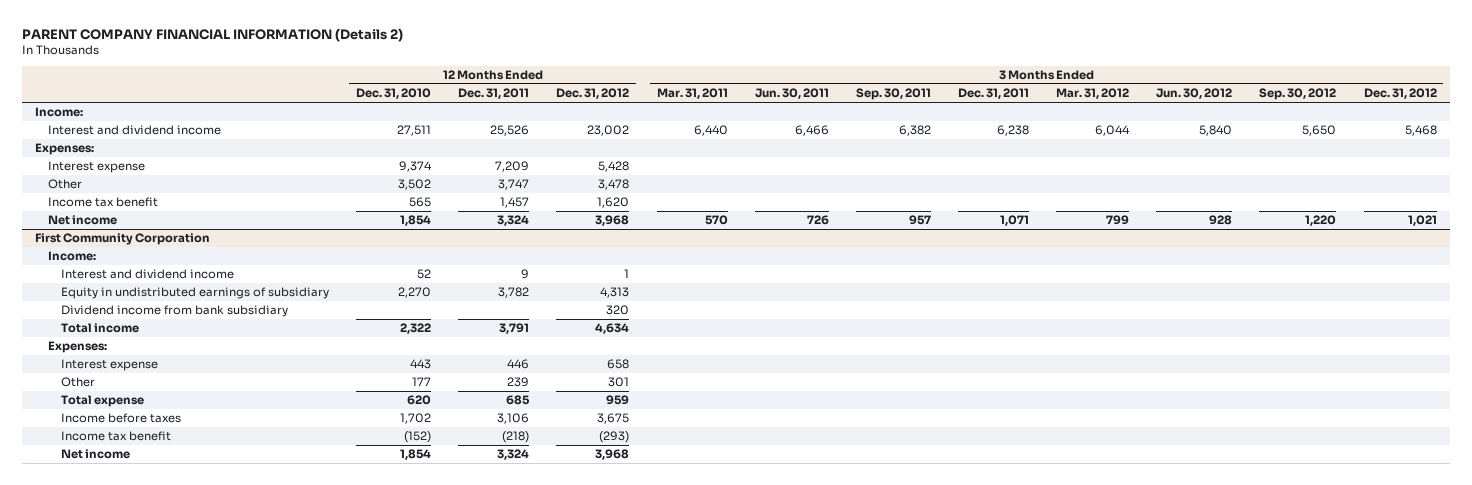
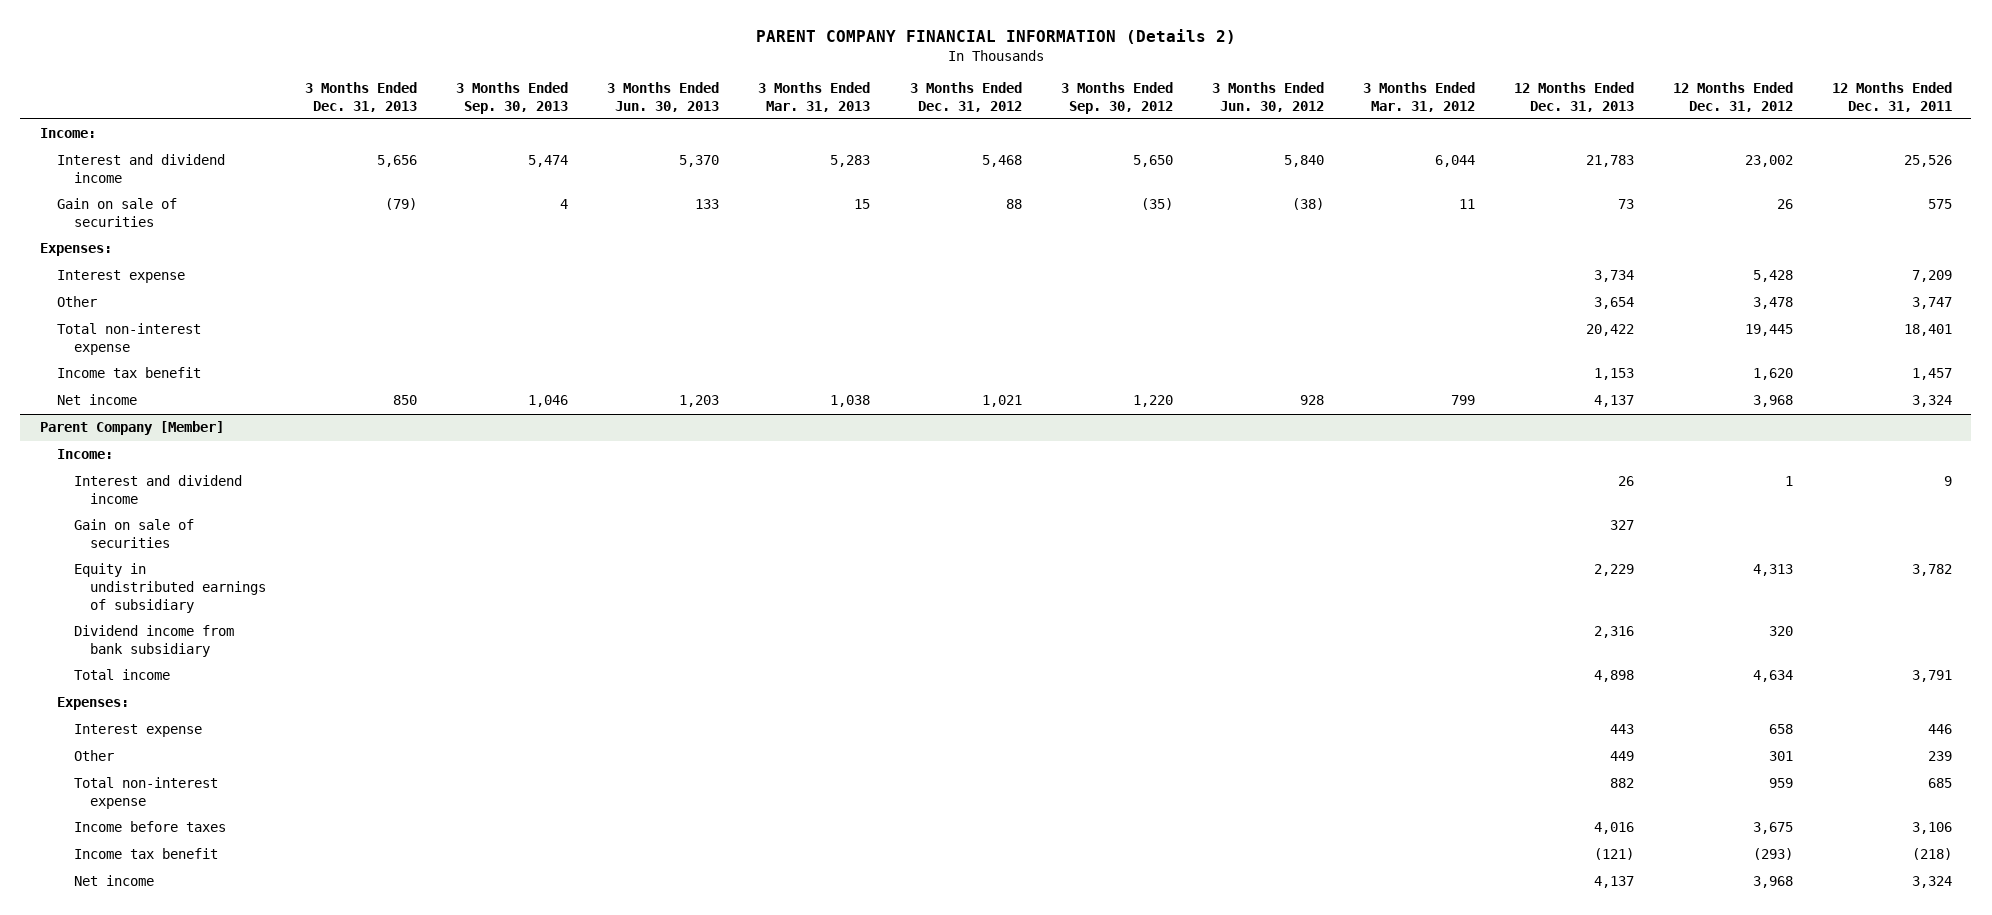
- | 12 Months Ended Dec. 31, 2010 | 12 Months Ended Dec. 31, 2011 | 12 Months Ended Dec. 31, 2012 | 3 Months Ended Mar. 31, 2011 | 3 Months Ended Jun. 30, 2011 | 3 Months Ended Sep. 30, 2011 | 3 Months Ended Dec. 31, 2011 | 3 Months Ended Mar. 31, 2012 | 3 Months Ended Jun. 30, 2012 | 3 Months Ended Sep. 30, 2012 | 3 Months Ended Dec. 31, 2012
+ | 3 Months Ended Dec. 31, 2013 | 3 Months Ended Sep. 30, 2013 | 3 Months Ended Jun. 30, 2013 | 3 Months Ended Mar. 31, 2013 | 3 Months Ended Dec. 31, 2012 | 3 Months Ended Sep. 30, 2012 | 3 Months Ended Jun. 30, 2012 | 3 Months Ended Mar. 31, 2012 | 12 Months Ended Dec. 31, 2013 | 12 Months Ended Dec. 31, 2012 | 12 Months Ended Dec. 31, 2011
+ Gain on sale of securities | (79) | 4 | 133 | 15 | 88 | (35) | (38) | 11 | 73 | 26 | 575
+ Total non-interest expense | | | | | | | | | 20,422 | 19,445 | 18,401
- First Community Corporation
+ Parent Company [Member]
+ Gain on sale of securities | | | | | | | | | 327 | |
- Total expense | 620 | 685 | 959 | | | | | | | |
+ Total non-interest expense | | | | | | | | | 882 | 959 | 685

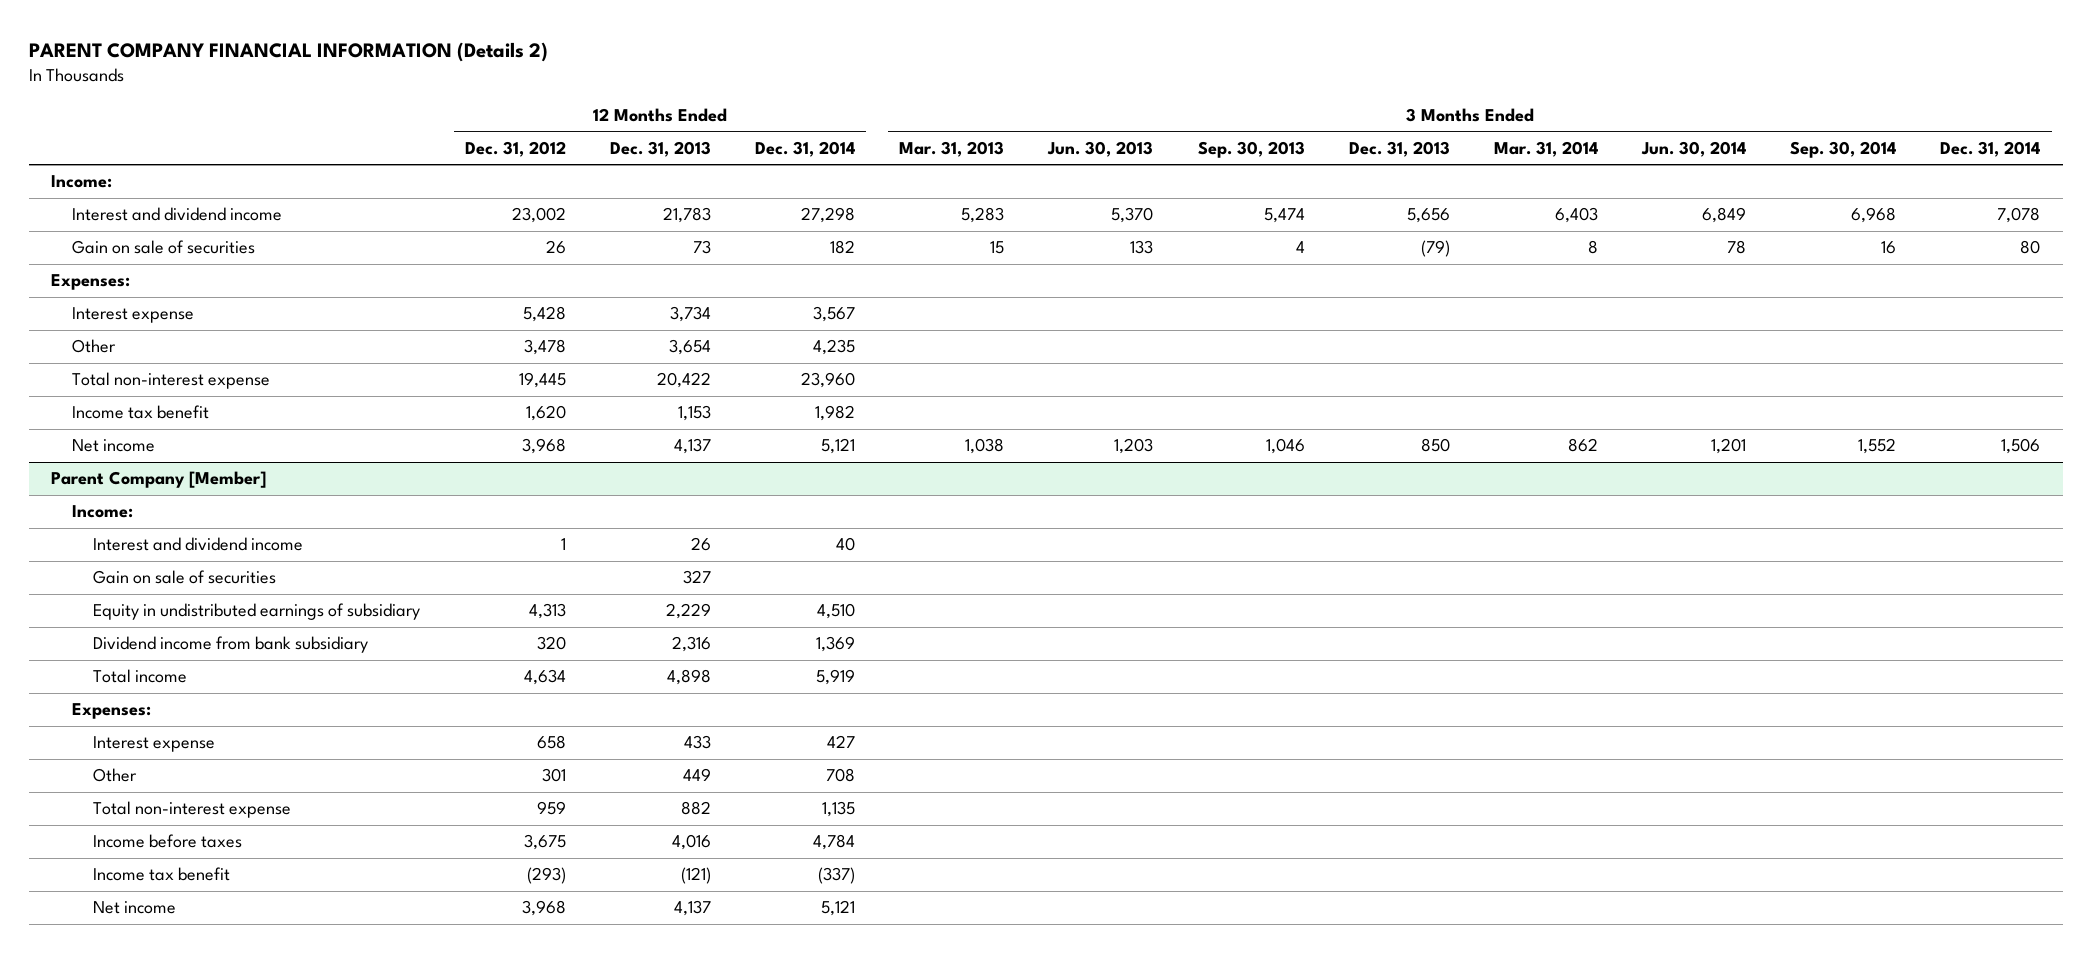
- | 3 Months Ended Dec. 31, 2013 | 3 Months Ended Sep. 30, 2013 | 3 Months Ended Jun. 30, 2013 | 3 Months Ended Mar. 31, 2013 | 3 Months Ended Dec. 31, 2012 | 3 Months Ended Sep. 30, 2012 | 3 Months Ended Jun. 30, 2012 | 3 Months Ended Mar. 31, 2012 | 12 Months Ended Dec. 31, 2013 | 12 Months Ended Dec. 31, 2012 | 12 Months Ended Dec. 31, 2011
+ | 12 Months Ended Dec. 31, 2012 | 12 Months Ended Dec. 31, 2013 | 12 Months Ended Dec. 31, 2014 | 3 Months Ended Mar. 31, 2013 | 3 Months Ended Jun. 30, 2013 | 3 Months Ended Sep. 30, 2013 | 3 Months Ended Dec. 31, 2013 | 3 Months Ended Mar. 31, 2014 | 3 Months Ended Jun. 30, 2014 | 3 Months Ended Sep. 30, 2014 | 3 Months Ended Dec. 31, 2014
@ Parent Company [Member]
- Interest expense | | | | | | | | | 443 | 658 | 446
+ Interest expense | 658 | 433 | 427 | | | | | | | |

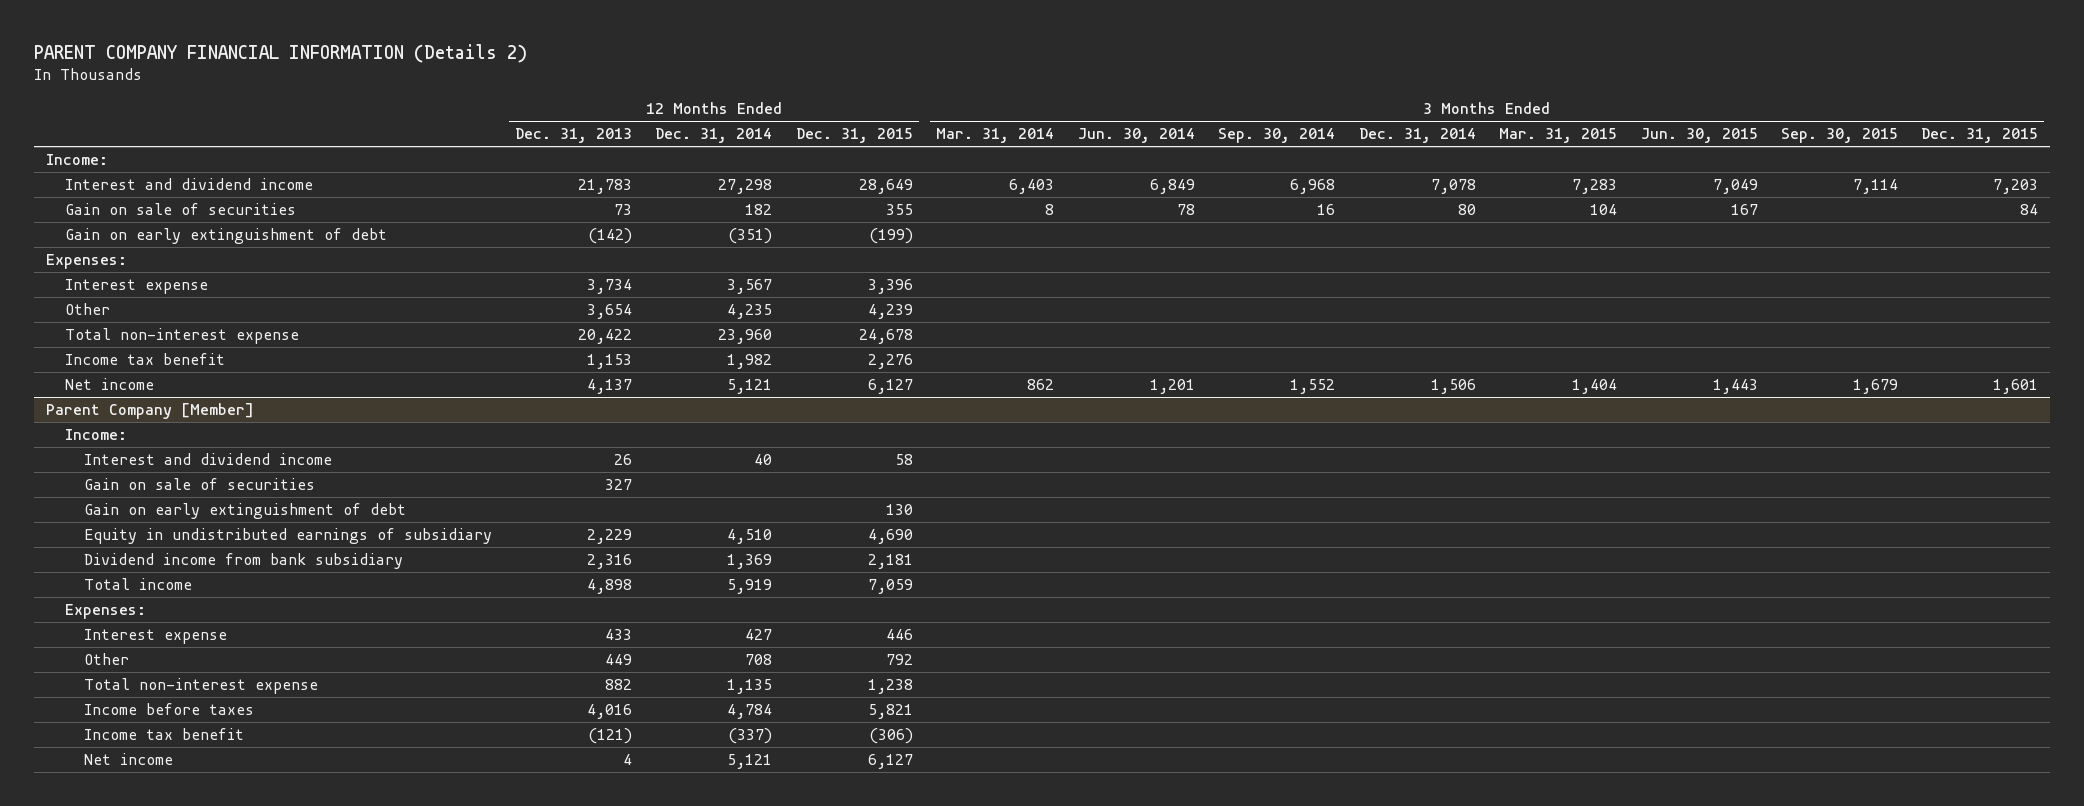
- | 12 Months Ended Dec. 31, 2012 | 12 Months Ended Dec. 31, 2013 | 12 Months Ended Dec. 31, 2014 | 3 Months Ended Mar. 31, 2013 | 3 Months Ended Jun. 30, 2013 | 3 Months Ended Sep. 30, 2013 | 3 Months Ended Dec. 31, 2013 | 3 Months Ended Mar. 31, 2014 | 3 Months Ended Jun. 30, 2014 | 3 Months Ended Sep. 30, 2014 | 3 Months Ended Dec. 31, 2014
+ | 12 Months Ended Dec. 31, 2013 | 12 Months Ended Dec. 31, 2014 | 12 Months Ended Dec. 31, 2015 | 3 Months Ended Mar. 31, 2014 | 3 Months Ended Jun. 30, 2014 | 3 Months Ended Sep. 30, 2014 | 3 Months Ended Dec. 31, 2014 | 3 Months Ended Mar. 31, 2015 | 3 Months Ended Jun. 30, 2015 | 3 Months Ended Sep. 30, 2015 | 3 Months Ended Dec. 31, 2015
+ Gain on early extinguishment of debt | (142) | (351) | (199) | | | | | | | |
@ Parent Company [Member]
+ Gain on early extinguishment of debt | | | 130 | | | | | | | |
- Net income | 3,968 | 4,137 | 5,121 | | | | | | | |
+ Net income | 4 | 5,121 | 6,127 | | | | | | | |

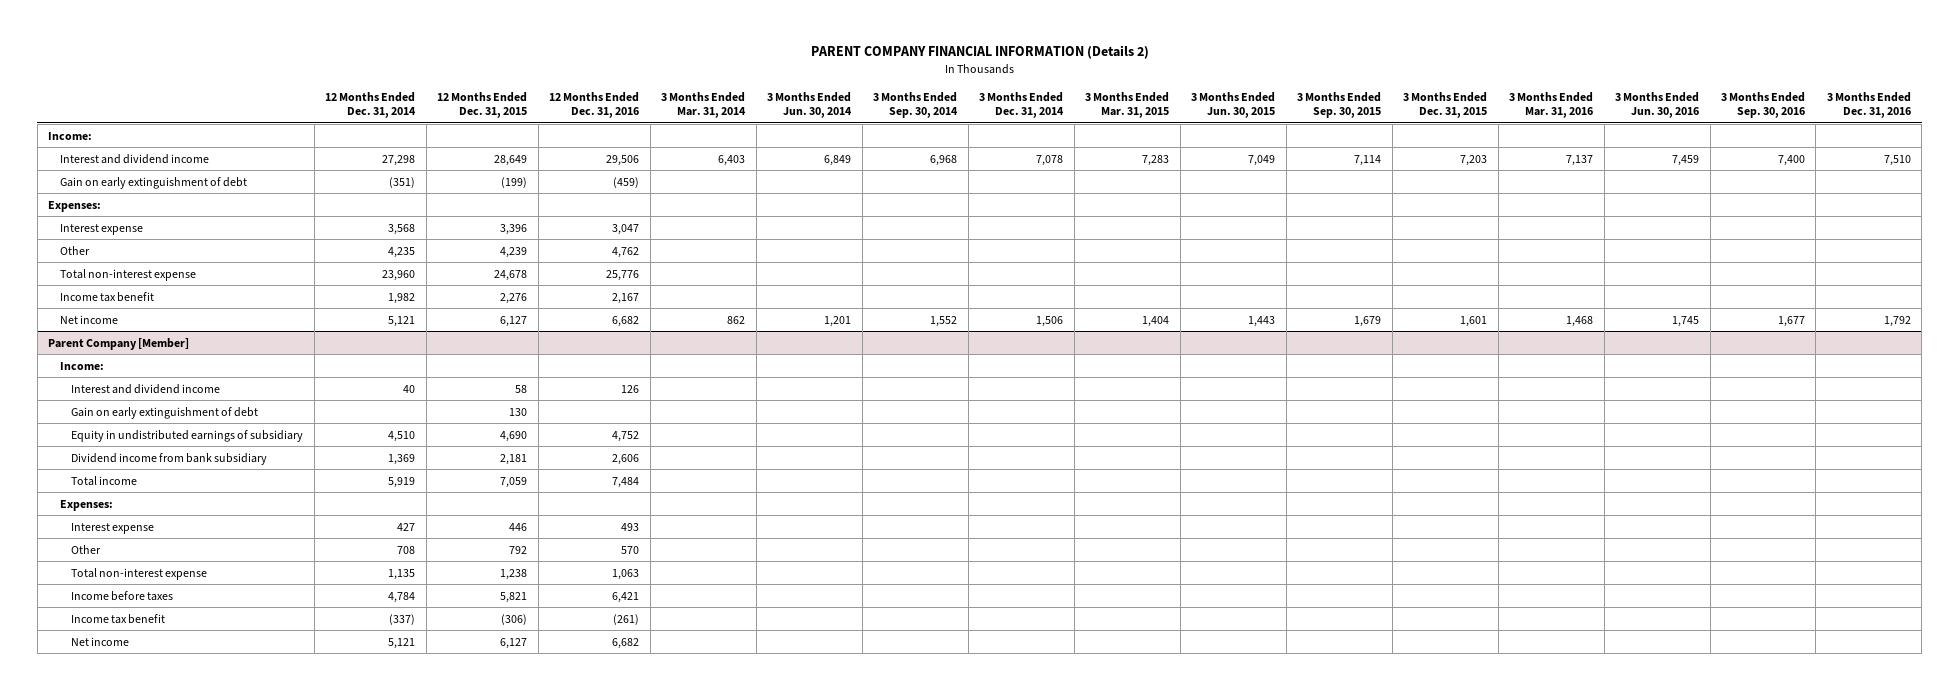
- | 12 Months Ended Dec. 31, 2013 | 12 Months Ended Dec. 31, 2014 | 12 Months Ended Dec. 31, 2015 | 3 Months Ended Mar. 31, 2014 | 3 Months Ended Jun. 30, 2014 | 3 Months Ended Sep. 30, 2014 | 3 Months Ended Dec. 31, 2014 | 3 Months Ended Mar. 31, 2015 | 3 Months Ended Jun. 30, 2015 | 3 Months Ended Sep. 30, 2015 | 3 Months Ended Dec. 31, 2015
+ | 12 Months Ended Dec. 31, 2014 | 12 Months Ended Dec. 31, 2015 | 12 Months Ended Dec. 31, 2016 | 3 Months Ended Mar. 31, 2014 | 3 Months Ended Jun. 30, 2014 | 3 Months Ended Sep. 30, 2014 | 3 Months Ended Dec. 31, 2014 | 3 Months Ended Mar. 31, 2015 | 3 Months Ended Jun. 30, 2015 | 3 Months Ended Sep. 30, 2015 | 3 Months Ended Dec. 31, 2015 | 3 Months Ended Mar. 31, 2016 | 3 Months Ended Jun. 30, 2016 | 3 Months Ended Sep. 30, 2016 | 3 Months Ended Dec. 31, 2016
- Gain on sale of securities | 73 | 182 | 355 | 8 | 78 | 16 | 80 | 104 | 167 | | 84
- Interest expense | 3,734 | 3,567 | 3,396 | | | | | | | |
+ Interest expense | 3,568 | 3,396 | 3,047 | | | | | | | | | | | |
@ Parent Company [Member]
- Gain on sale of securities | 327 | | | | | | | | | |

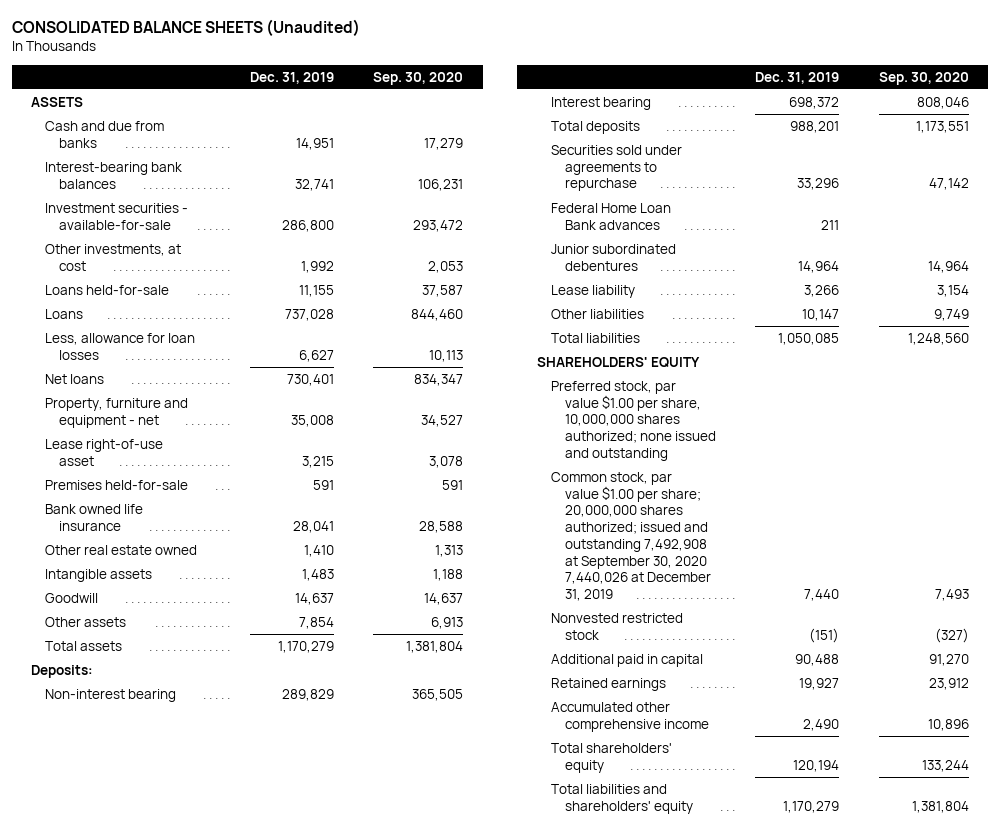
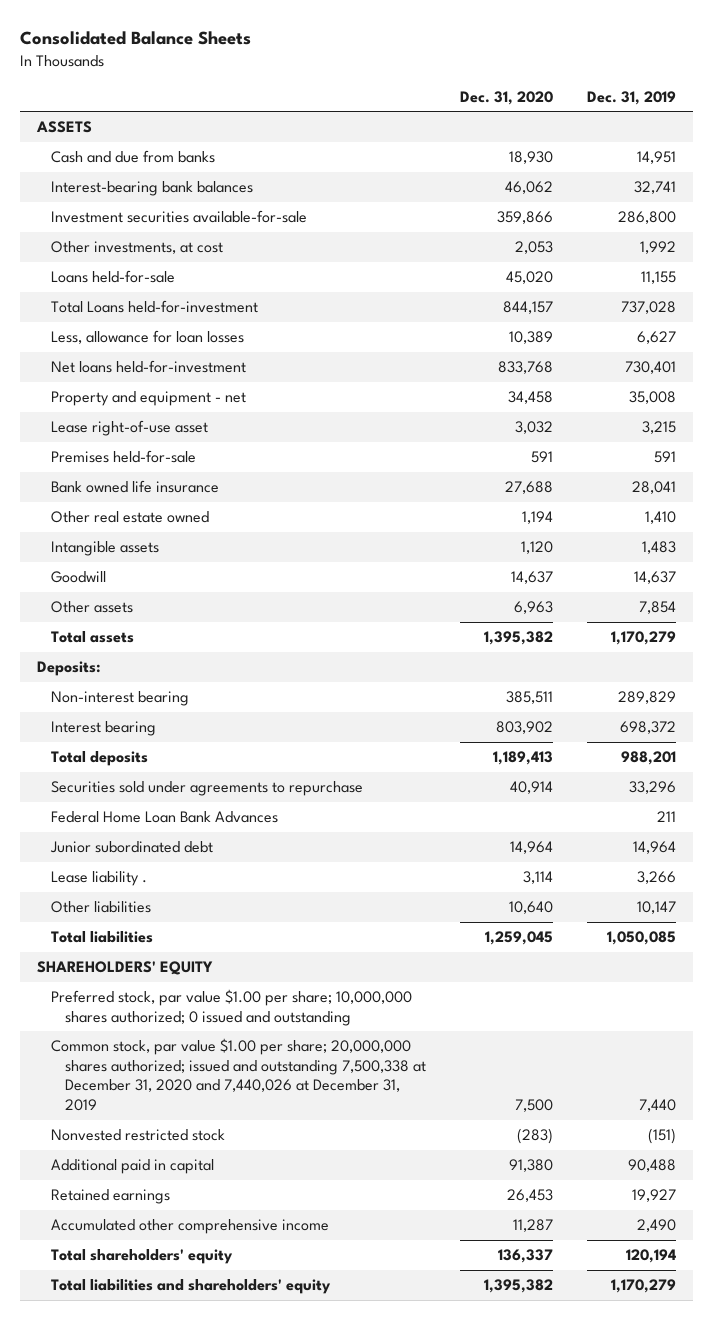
- CONSOLIDATED BALANCE SHEETS (Unaudited)
+ Consolidated Balance Sheets
- | Dec. 31, 2019 | Sep. 30, 2020
+ | Dec. 31, 2020 | Dec. 31, 2019
- Investment securities - available-for-sale | 286,800 | 293,472
+ Investment securities available-for-sale | 359,866 | 286,800
- Loans | 737,028 | 844,460
+ Total Loans held-for-investment | 844,157 | 737,028
- Net loans | 730,401 | 834,347
- Property, furniture and equipment - net | 35,008 | 34,527
+ Net loans held-for-investment | 833,768 | 730,401
+ Property and equipment - net | 34,458 | 35,008
- Federal Home Loan Bank advances | 211 |
- Junior subordinated debentures | 14,964 | 14,964
- Lease liability | 3,266 | 3,154
+ Federal Home Loan Bank Advances | | 211
+ Junior subordinated debt | 14,964 | 14,964
+ Lease liability . | 3,114 | 3,266
- Preferred stock, par value $1.00 per share, 10,000,000 shares authorized; none issued and outstanding
- Common stock, par value $1.00 per share; 20,000,000 shares authorized; issued and outstanding 7,492,908 at September 30, 2020 7,440,026 at December 31, 2019 | 7,440 | 7,493
+ Preferred stock, par value $1.00 per share; 10,000,000 shares authorized; 0 issued and outstanding
+ Common stock, par value $1.00 per share; 20,000,000 shares authorized; issued and outstanding 7,500,338 at December 31, 2020 and 7,440,026 at December 31, 2019 | 7,500 | 7,440

